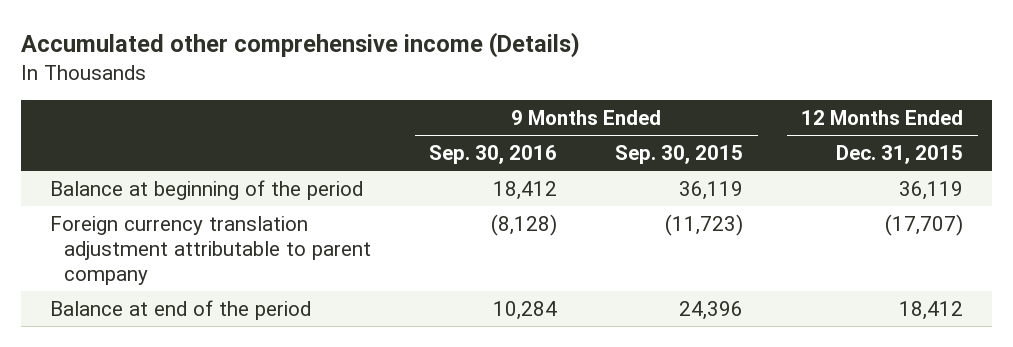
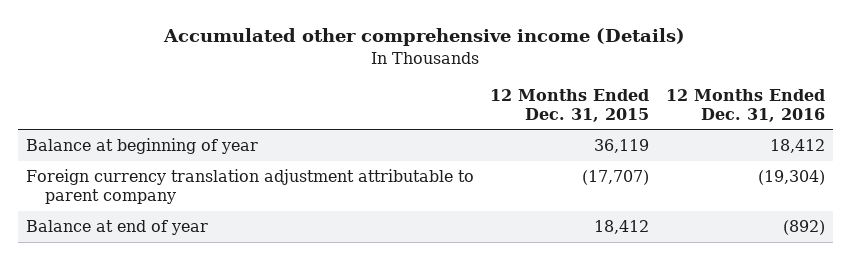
- | 9 Months Ended Sep. 30, 2016 | 9 Months Ended Sep. 30, 2015 | 12 Months Ended Dec. 31, 2015
+ | 12 Months Ended Dec. 31, 2015 | 12 Months Ended Dec. 31, 2016
- Balance at beginning of the period | 18,412 | 36,119 | 36,119
+ Balance at beginning of year | 36,119 | 18,412
- Balance at end of the period | 10,284 | 24,396 | 18,412
+ Balance at end of year | 18,412 | (892)

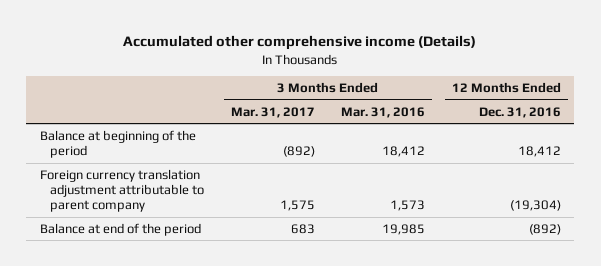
- | 12 Months Ended Dec. 31, 2015 | 12 Months Ended Dec. 31, 2016
+ | 3 Months Ended Mar. 31, 2017 | 3 Months Ended Mar. 31, 2016 | 12 Months Ended Dec. 31, 2016
- Balance at beginning of year | 36,119 | 18,412
+ Balance at beginning of the period | (892) | 18,412 | 18,412
- Balance at end of year | 18,412 | (892)
+ Balance at end of the period | 683 | 19,985 | (892)

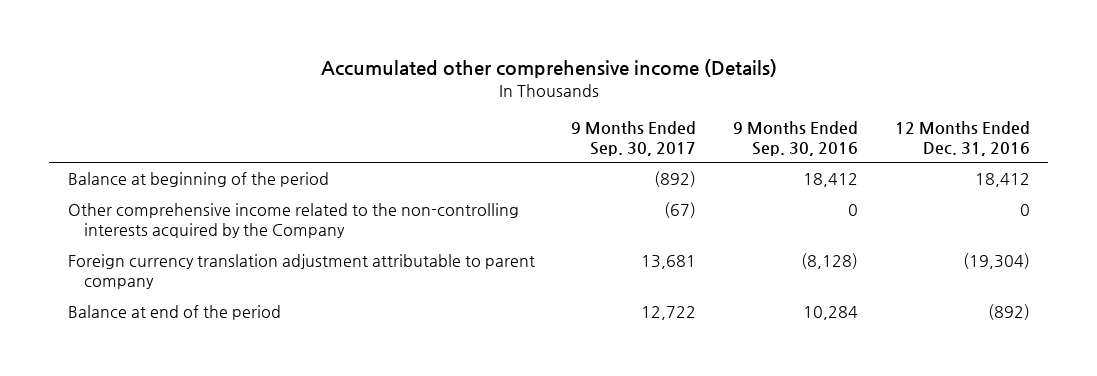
- | 3 Months Ended Mar. 31, 2017 | 3 Months Ended Mar. 31, 2016 | 12 Months Ended Dec. 31, 2016
+ | 9 Months Ended Sep. 30, 2017 | 9 Months Ended Sep. 30, 2016 | 12 Months Ended Dec. 31, 2016
+ Other comprehensive income related to the non-controlling interests acquired by the Company | (67) | 0 | 0

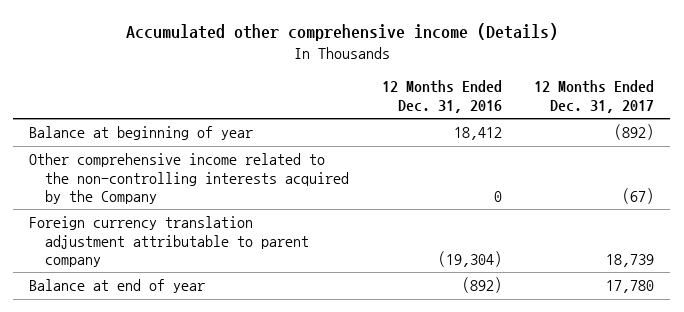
- | 9 Months Ended Sep. 30, 2017 | 9 Months Ended Sep. 30, 2016 | 12 Months Ended Dec. 31, 2016
+ | 12 Months Ended Dec. 31, 2016 | 12 Months Ended Dec. 31, 2017
- Balance at beginning of the period | (892) | 18,412 | 18,412
+ Balance at beginning of year | 18,412 | (892)
- Balance at end of the period | 12,722 | 10,284 | (892)
+ Balance at end of year | (892) | 17,780

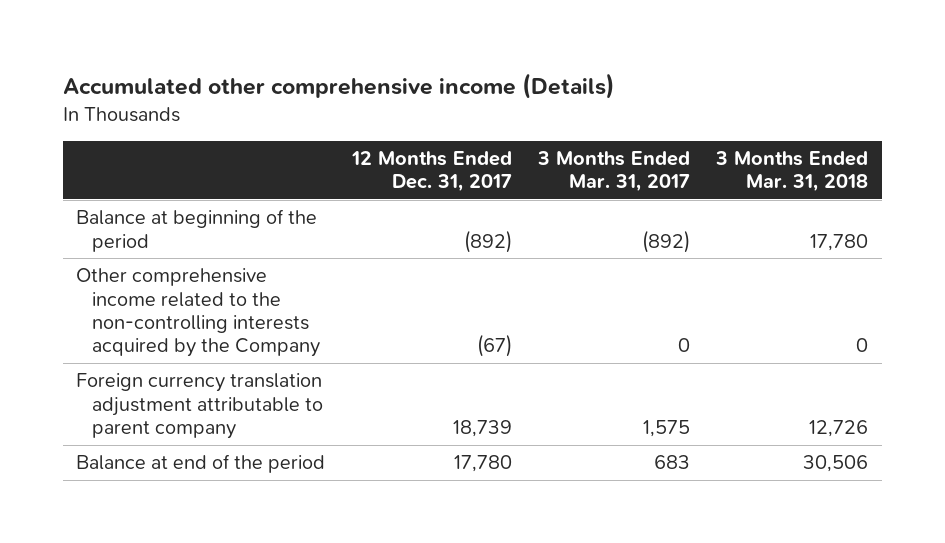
- | 12 Months Ended Dec. 31, 2016 | 12 Months Ended Dec. 31, 2017
+ | 12 Months Ended Dec. 31, 2017 | 3 Months Ended Mar. 31, 2017 | 3 Months Ended Mar. 31, 2018
- Balance at beginning of year | 18,412 | (892)
+ Balance at beginning of the period | (892) | (892) | 17,780
- Balance at end of year | (892) | 17,780
+ Balance at end of the period | 17,780 | 683 | 30,506

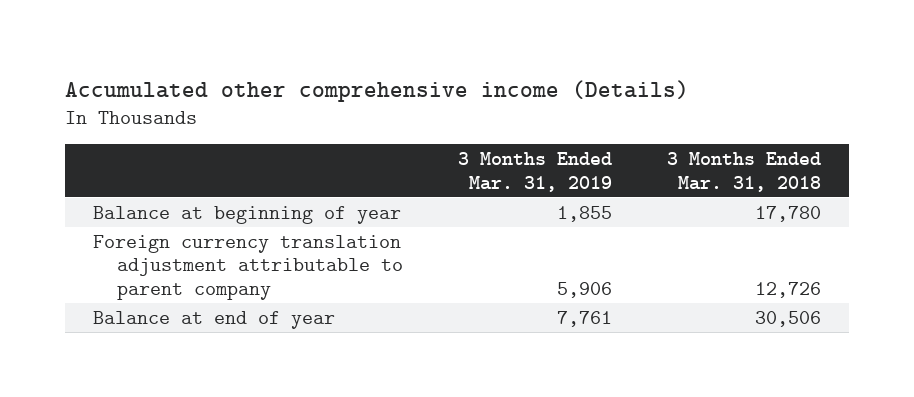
- | 12 Months Ended Dec. 31, 2017 | 3 Months Ended Mar. 31, 2017 | 3 Months Ended Mar. 31, 2018
+ | 3 Months Ended Mar. 31, 2019 | 3 Months Ended Mar. 31, 2018
- Balance at beginning of the period | (892) | (892) | 17,780
- Other comprehensive income related to the non-controlling interests acquired by the Company | (67) | 0 | 0
+ Balance at beginning of year | 1,855 | 17,780
- Balance at end of the period | 17,780 | 683 | 30,506
+ Balance at end of year | 7,761 | 30,506

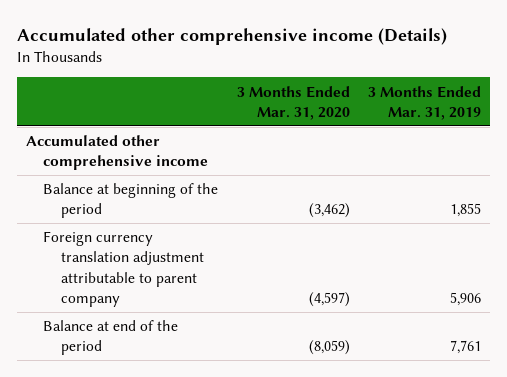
- | 3 Months Ended Mar. 31, 2019 | 3 Months Ended Mar. 31, 2018
+ | 3 Months Ended Mar. 31, 2020 | 3 Months Ended Mar. 31, 2019
- Balance at beginning of year | 1,855 | 17,780
+ Accumulated other comprehensive income
+ Balance at beginning of the period | (3,462) | 1,855
- Balance at end of year | 7,761 | 30,506
+ Balance at end of the period | (8,059) | 7,761

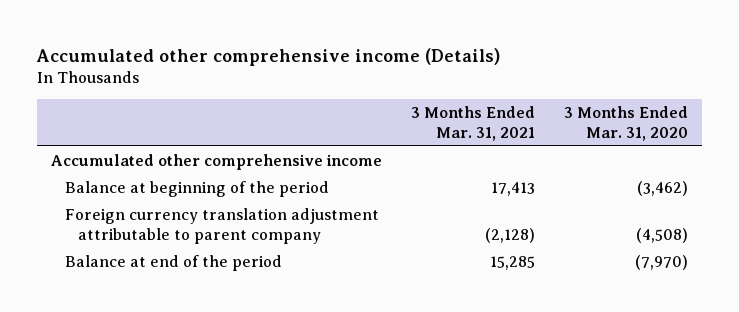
- | 3 Months Ended Mar. 31, 2020 | 3 Months Ended Mar. 31, 2019
+ | 3 Months Ended Mar. 31, 2021 | 3 Months Ended Mar. 31, 2020
- Foreign currency translation adjustment attributable to parent company | (4,597) | 5,906
- Balance at end of the period | (8,059) | 7,761
+ Foreign currency translation adjustment attributable to parent company | (2,128) | (4,508)
+ Balance at end of the period | 15,285 | (7,970)

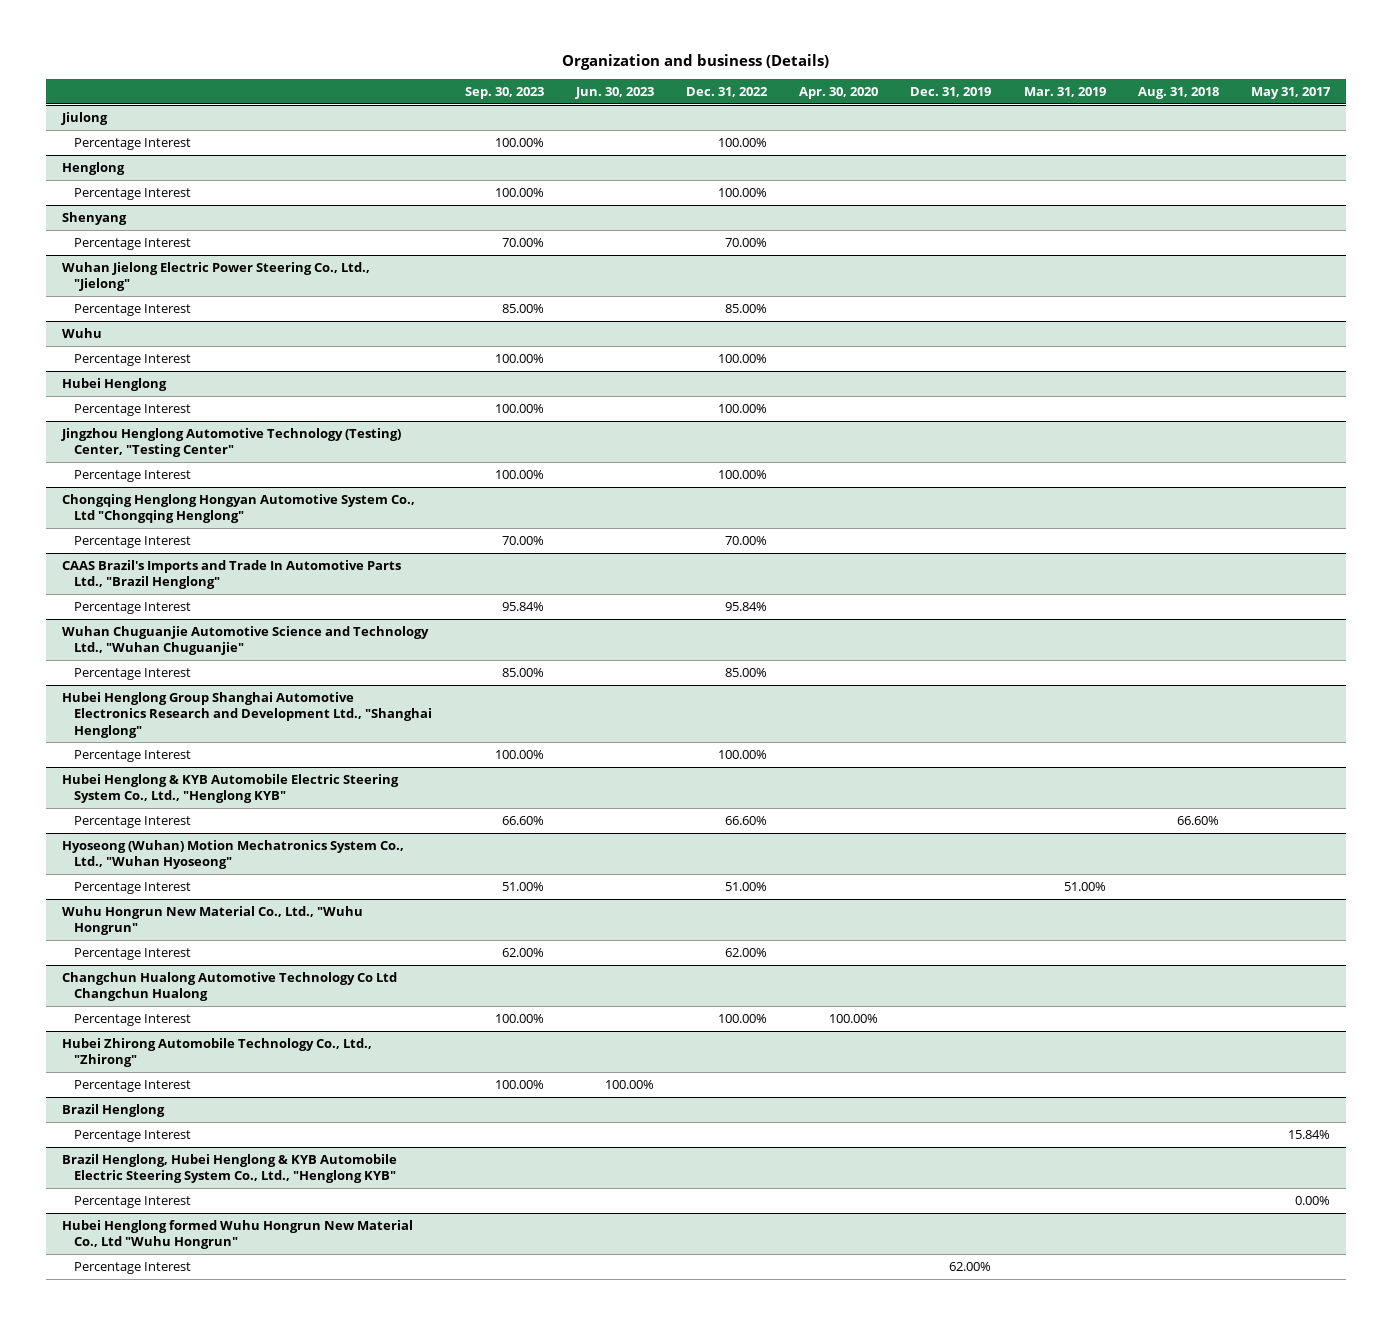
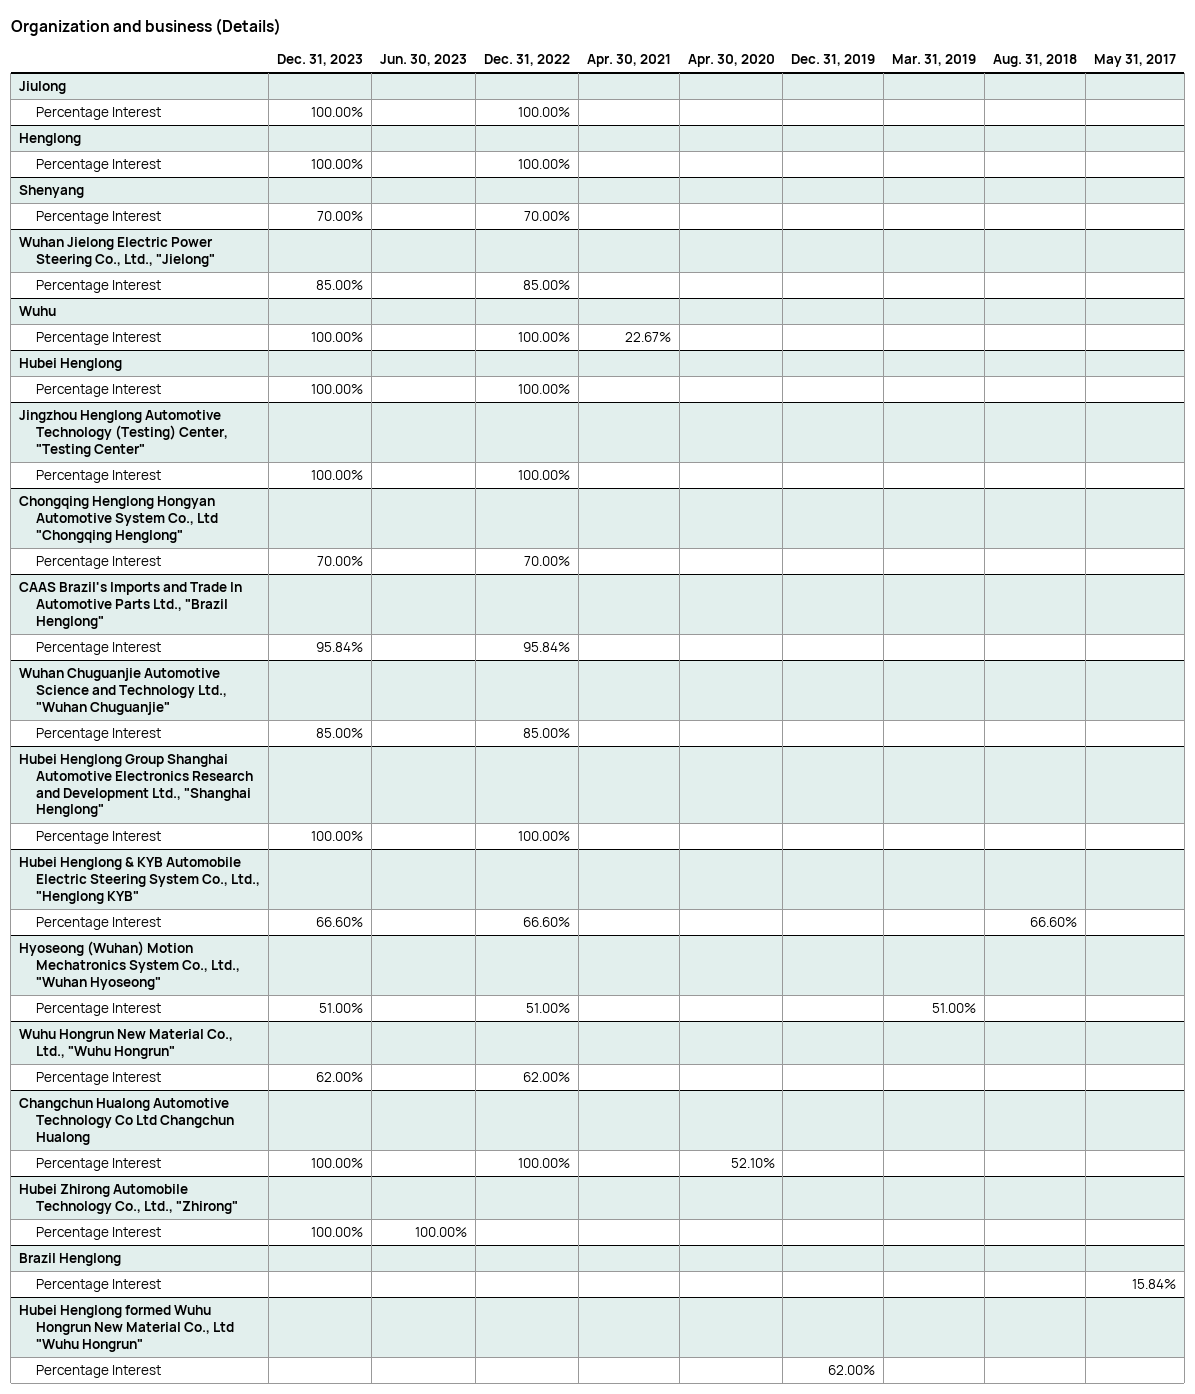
- | Sep. 30, 2023 | Jun. 30, 2023 | Dec. 31, 2022 | Apr. 30, 2020 | Dec. 31, 2019 | Mar. 31, 2019 | Aug. 31, 2018 | May 31, 2017
+ | Dec. 31, 2023 | Jun. 30, 2023 | Dec. 31, 2022 | Apr. 30, 2021 | Apr. 30, 2020 | Dec. 31, 2019 | Mar. 31, 2019 | Aug. 31, 2018 | May 31, 2017
@ Changchun Hualong Automotive Technology Co Ltd Changchun Hualong
- Percentage Interest | 100.00% | | 100.00% | 100.00% | | | |
+ Percentage Interest | 100.00% | | 100.00% | | 52.10% | | | |
- Brazil Henglong, Hubei Henglong & KYB Automobile Electric Steering System Co., Ltd., "Henglong KYB"
- Percentage Interest | | | | | | | | 0.00%

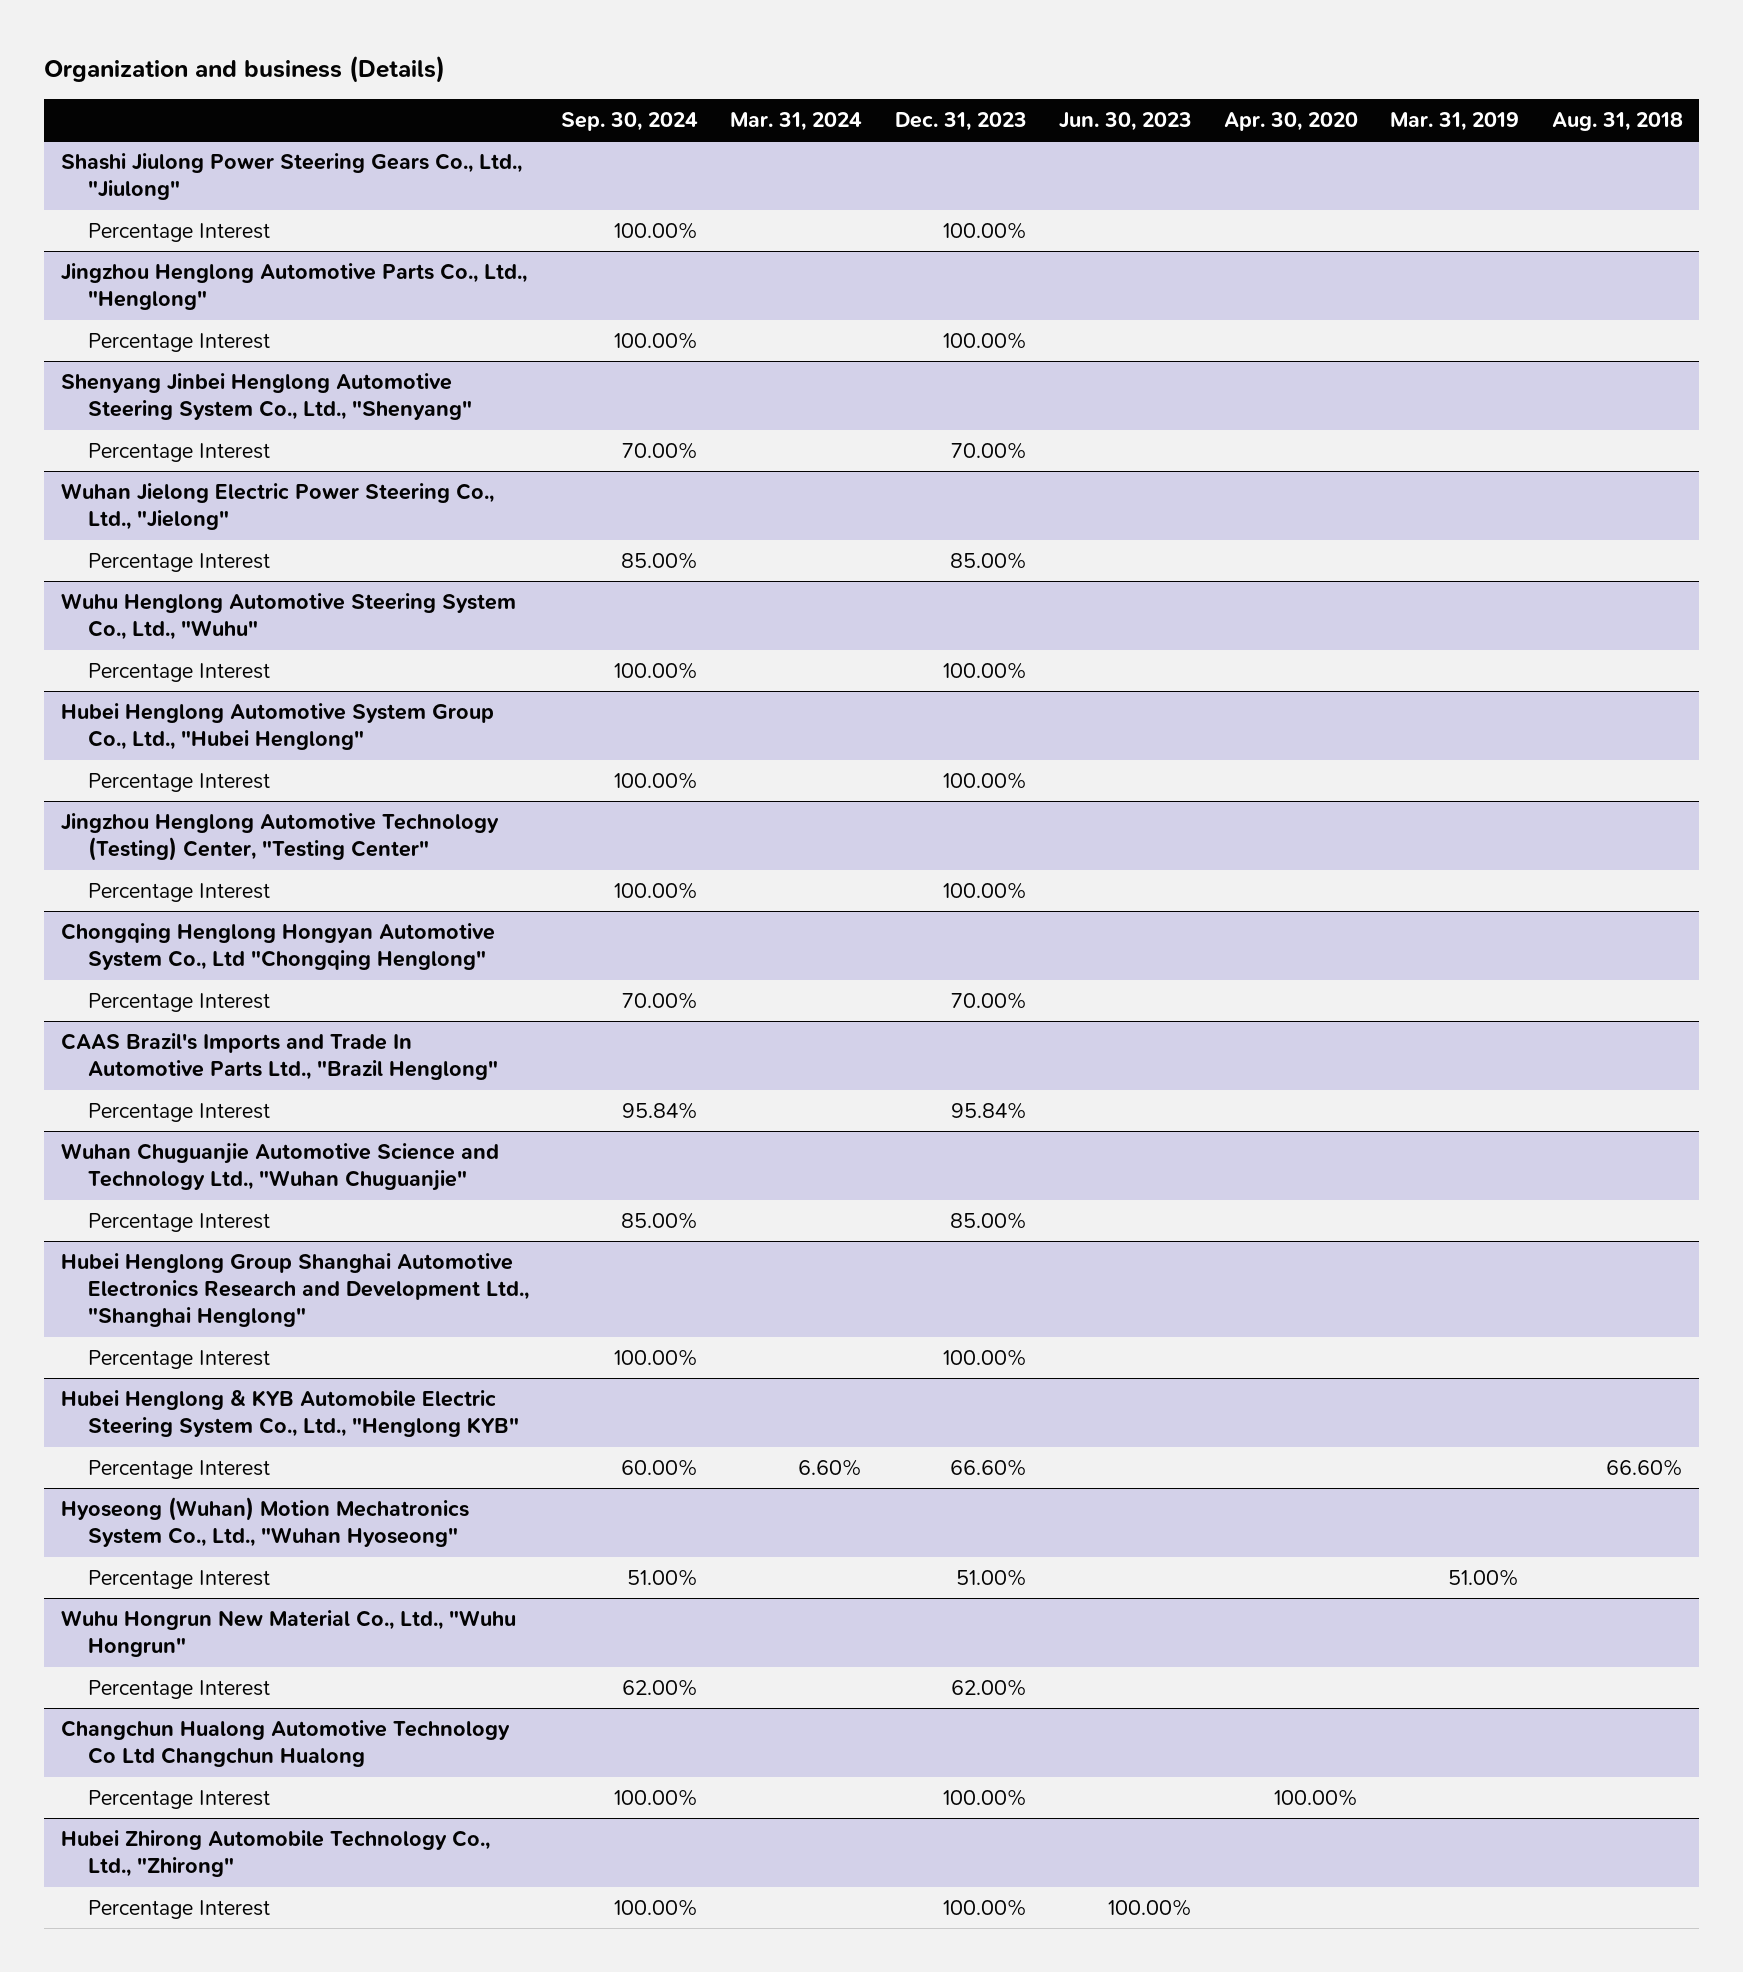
- | Dec. 31, 2023 | Jun. 30, 2023 | Dec. 31, 2022 | Apr. 30, 2021 | Apr. 30, 2020 | Dec. 31, 2019 | Mar. 31, 2019 | Aug. 31, 2018 | May 31, 2017
+ | Sep. 30, 2024 | Mar. 31, 2024 | Dec. 31, 2023 | Jun. 30, 2023 | Apr. 30, 2020 | Mar. 31, 2019 | Aug. 31, 2018
- Jiulong
+ Shashi Jiulong Power Steering Gears Co., Ltd., "Jiulong"
- Henglong
+ Jingzhou Henglong Automotive Parts Co., Ltd., "Henglong"
- Shenyang
+ Shenyang Jinbei Henglong Automotive Steering System Co., Ltd., "Shenyang"
- Wuhu
+ Wuhu Henglong Automotive Steering System Co., Ltd., "Wuhu"
- Hubei Henglong
+ Hubei Henglong Automotive System Group Co., Ltd., "Hubei Henglong"
@ Changchun Hualong Automotive Technology Co Ltd Changchun Hualong
- Percentage Interest | 100.00% | | 100.00% | | 52.10% | | | |
+ Percentage Interest | 100.00% | | 100.00% | | 100.00% | |
- Brazil Henglong
- Percentage Interest | | | | | | | | | 15.84%
- Hubei Henglong formed Wuhu Hongrun New Material Co., Ltd "Wuhu Hongrun"
- Percentage Interest | | | | | | 62.00% | | |

